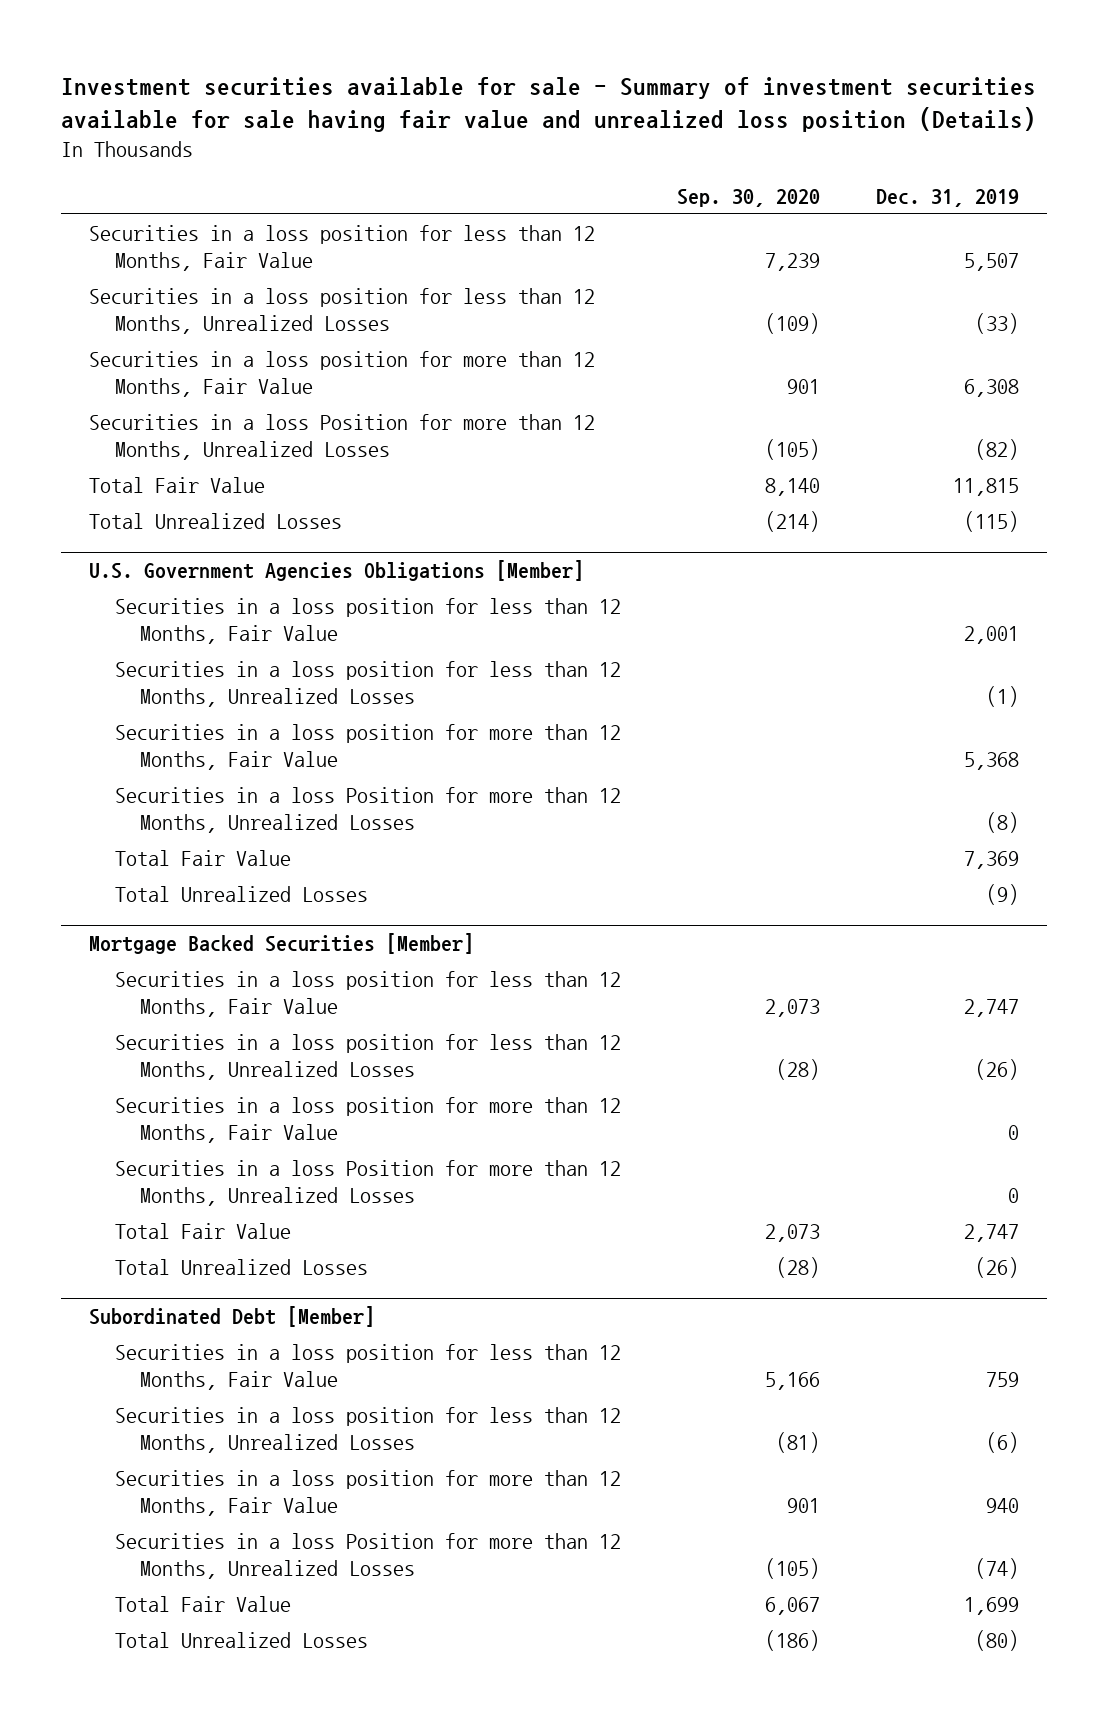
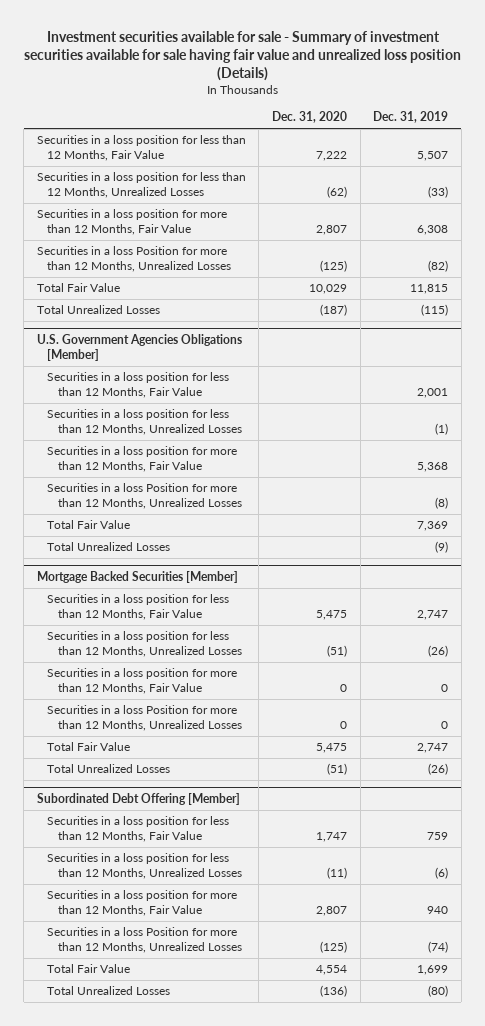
- | Sep. 30, 2020 | Dec. 31, 2019
+ | Dec. 31, 2020 | Dec. 31, 2019
- Subordinated Debt [Member]
+ Subordinated Debt Offering [Member]

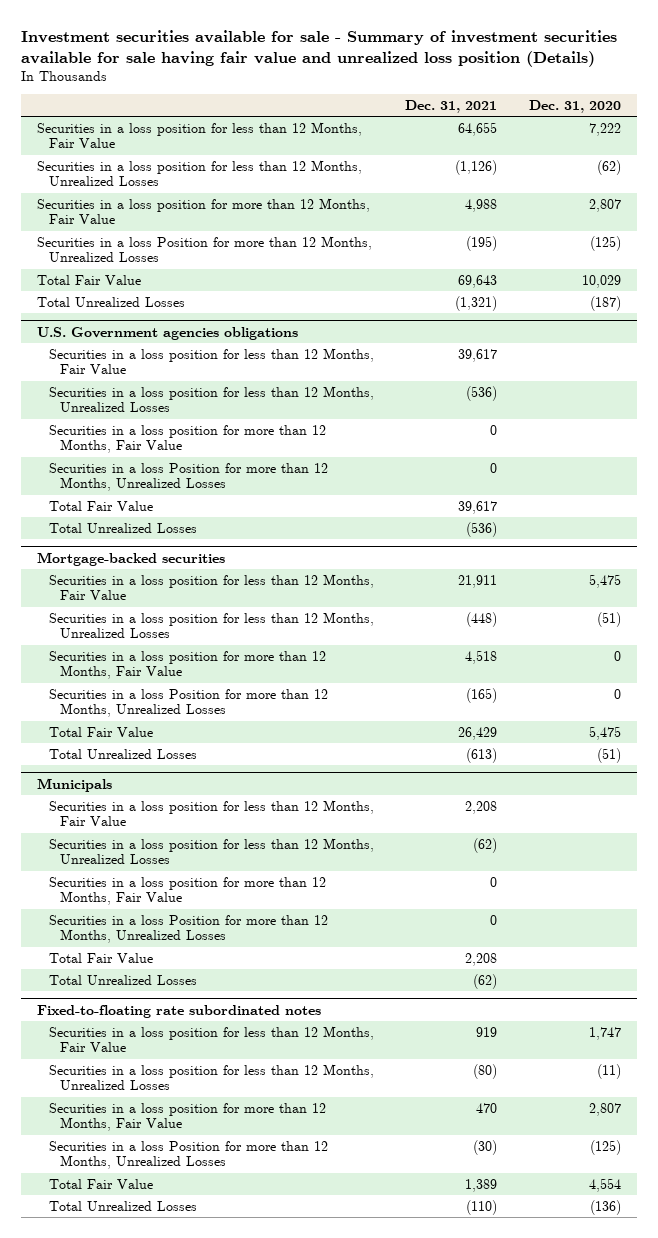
- | Dec. 31, 2020 | Dec. 31, 2019
+ | Dec. 31, 2021 | Dec. 31, 2020
- U.S. Government Agencies Obligations [Member]
+ U.S. Government agencies obligations
- Mortgage Backed Securities [Member]
+ Mortgage-backed securities
- Subordinated Debt Offering [Member]
+ Municipals
+ Securities in a loss position for less than 12 Months, Fair Value | 2,208 |
+ Securities in a loss position for less than 12 Months, Unrealized Losses | (62) |
+ Securities in a loss position for more than 12 Months, Fair Value | 0 |
+ Securities in a loss Position for more than 12 Months, Unrealized Losses | 0 |
+ Total Fair Value | 2,208 |
+ Total Unrealized Losses | (62) |
+ Fixed-to-floating rate subordinated notes

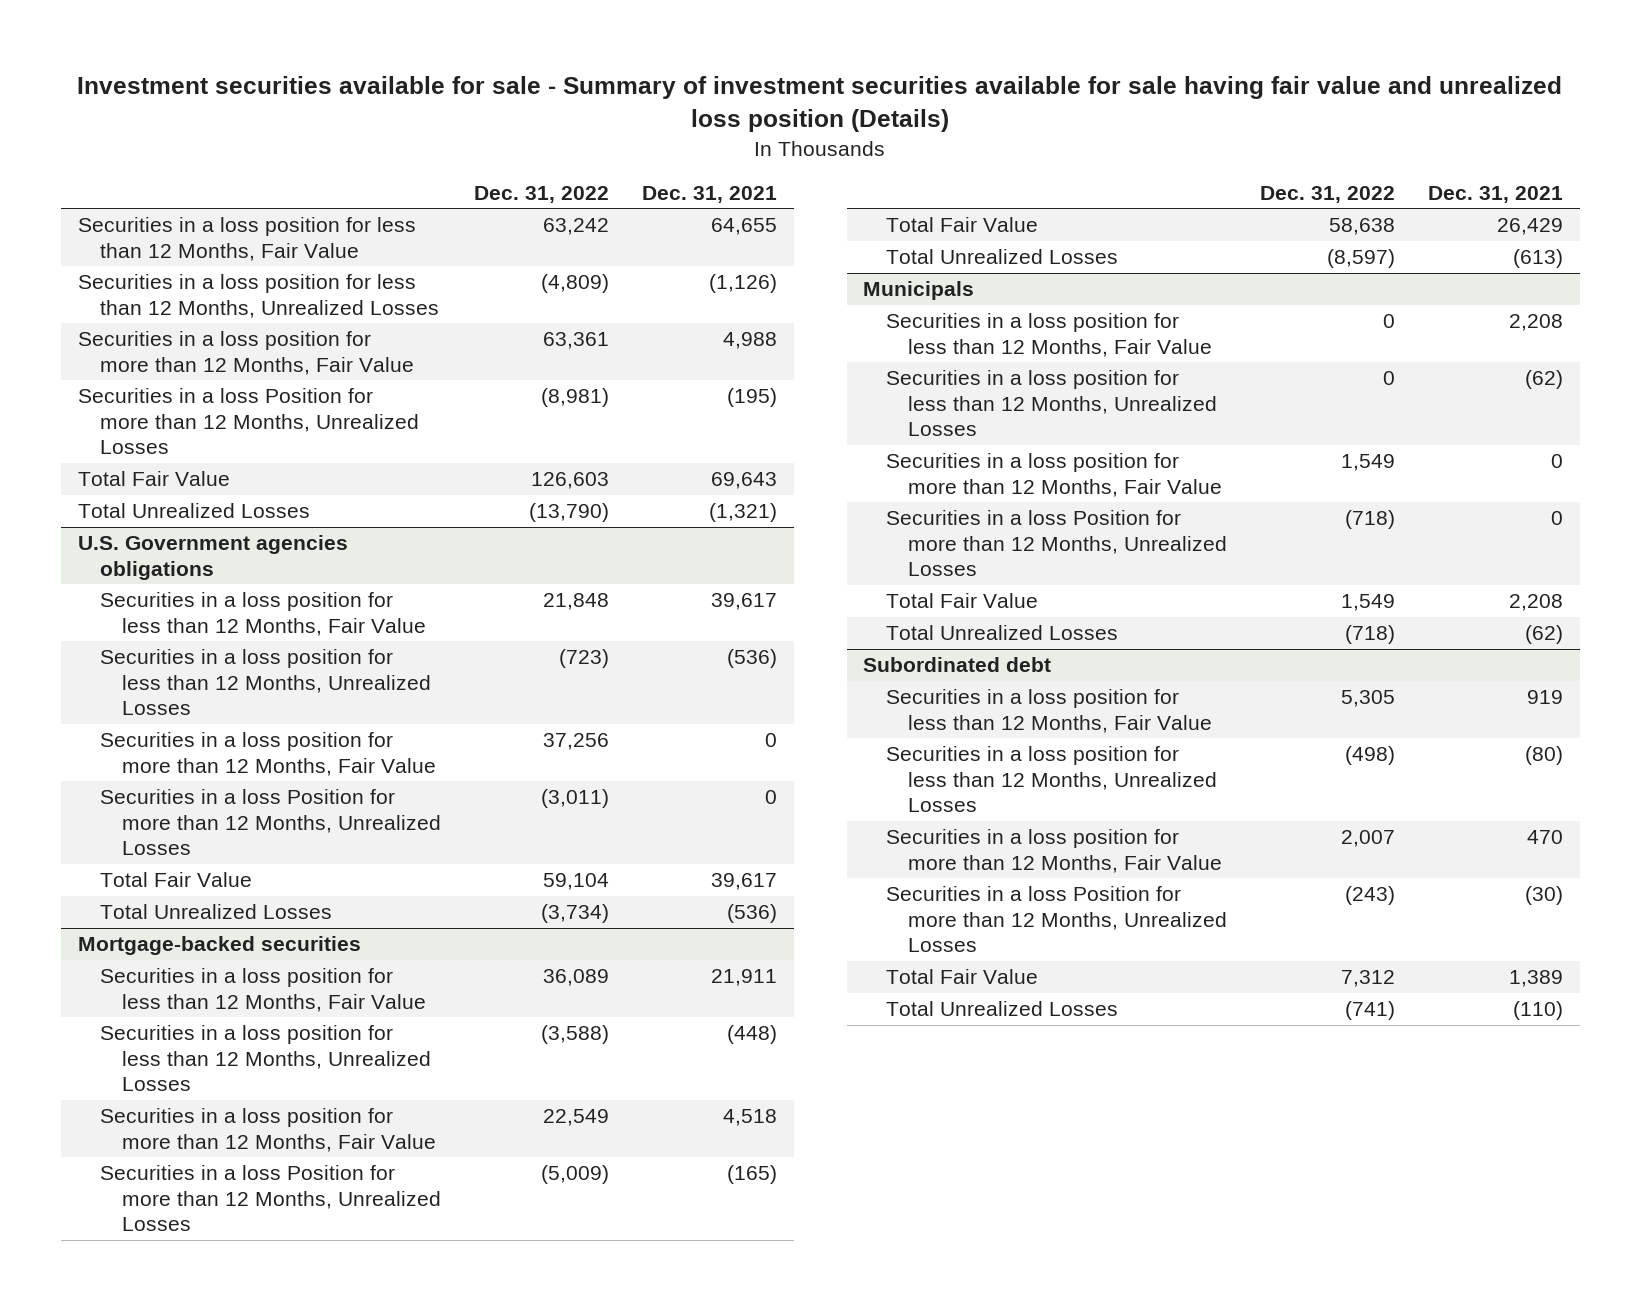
- | Dec. 31, 2021 | Dec. 31, 2020
+ | Dec. 31, 2022 | Dec. 31, 2021
- Fixed-to-floating rate subordinated notes
+ Subordinated debt

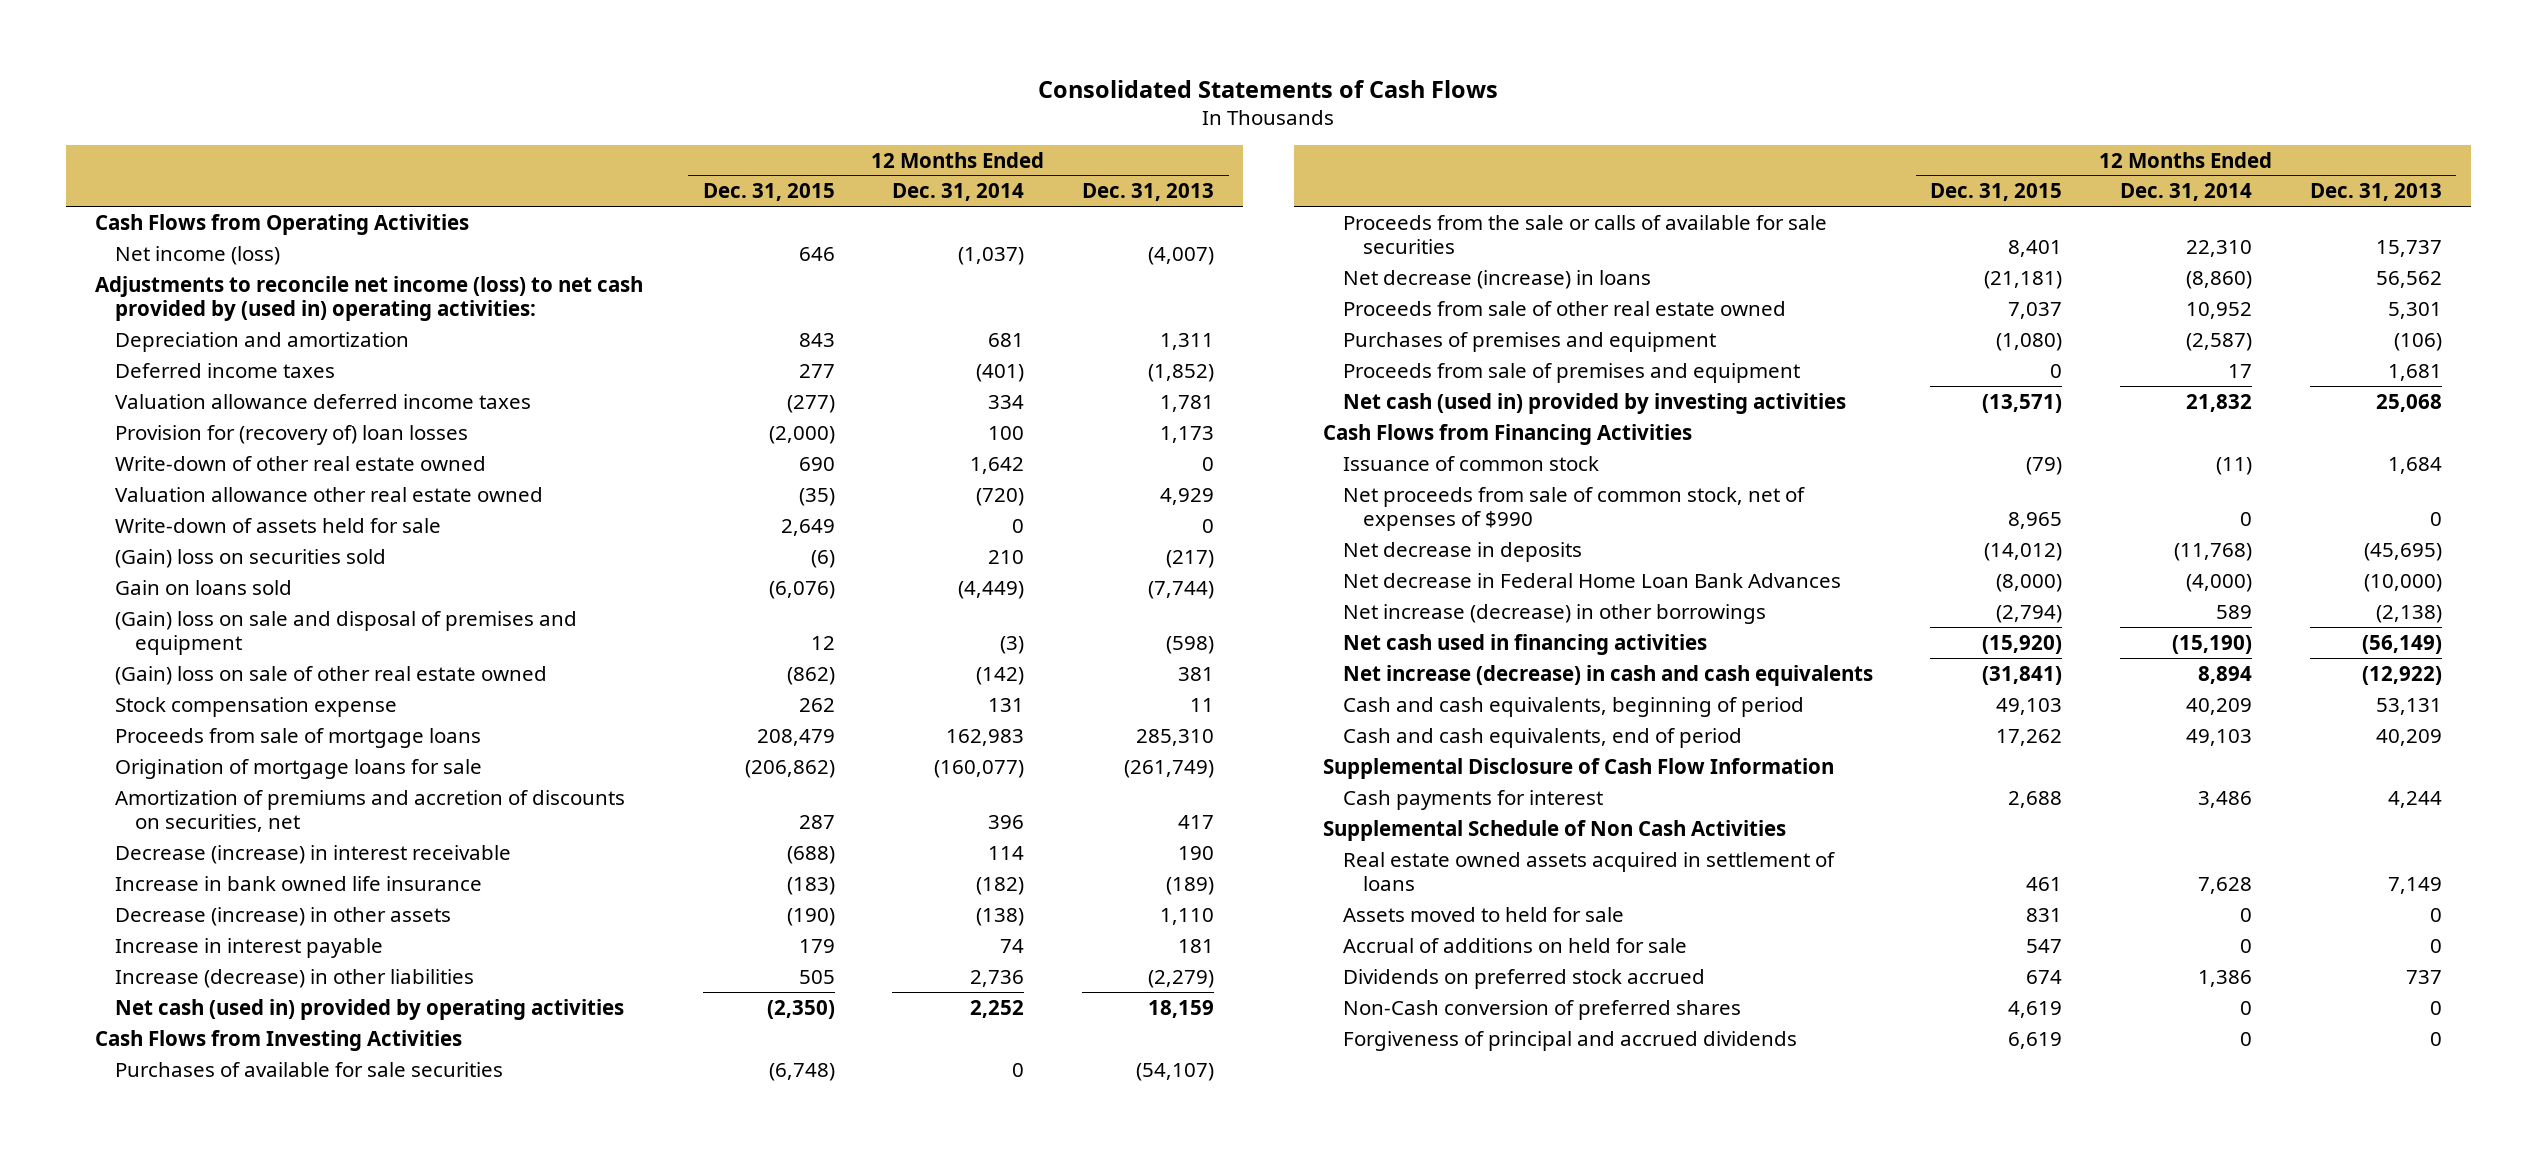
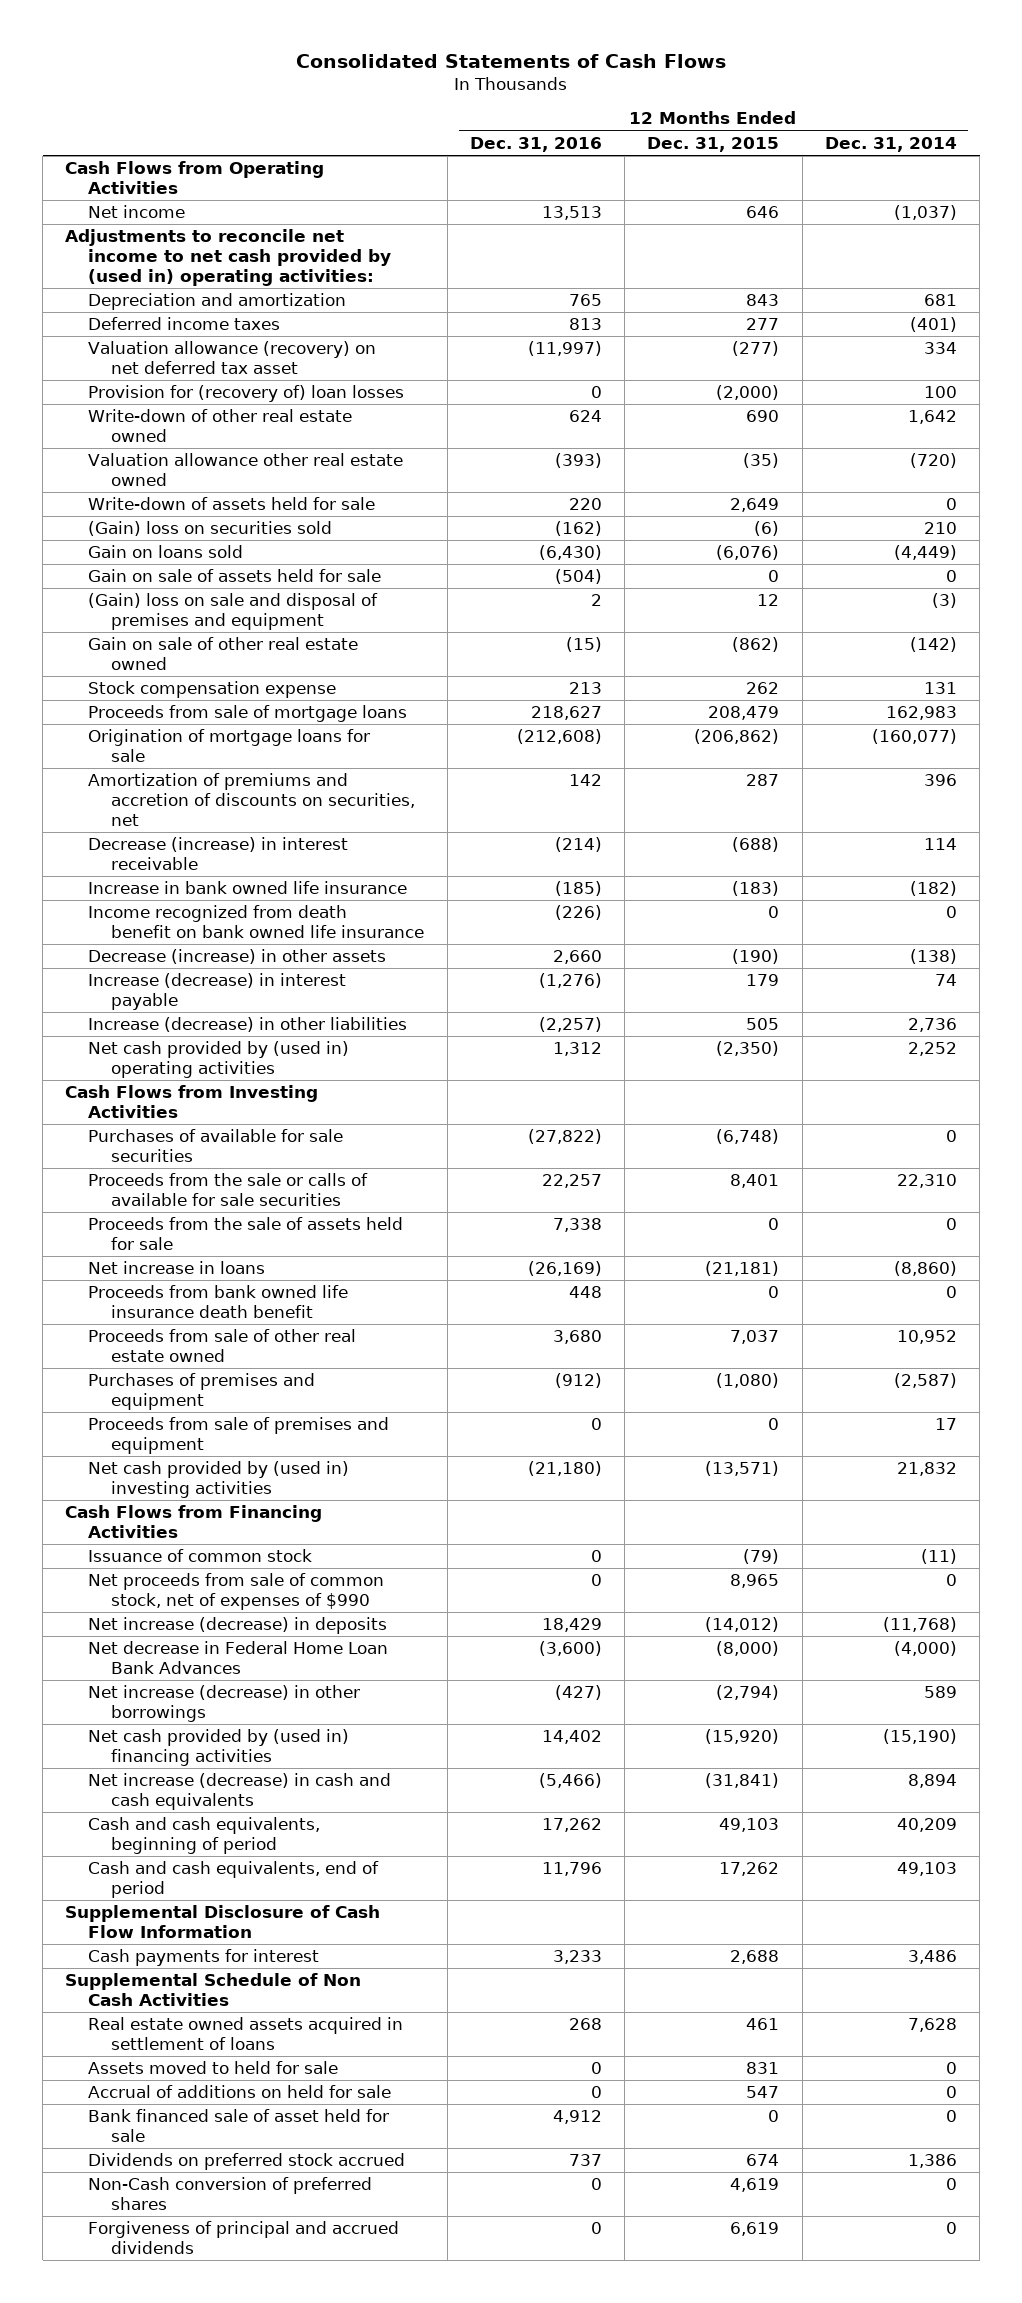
- | 12 Months Ended Dec. 31, 2015 | 12 Months Ended Dec. 31, 2014 | 12 Months Ended Dec. 31, 2013
+ | 12 Months Ended Dec. 31, 2016 | 12 Months Ended Dec. 31, 2015 | 12 Months Ended Dec. 31, 2014
- Net income (loss) | 646 | (1,037) | (4,007)
- Adjustments to reconcile net income (loss) to net cash provided by (used in) operating activities:
+ Net income | 13,513 | 646 | (1,037)
+ Adjustments to reconcile net income to net cash provided by (used in) operating activities:
- Valuation allowance deferred income taxes | (277) | 334 | 1,781
+ Valuation allowance (recovery) on net deferred tax asset | (11,997) | (277) | 334
+ Gain on sale of assets held for sale | (504) | 0 | 0
- (Gain) loss on sale of other real estate owned | (862) | (142) | 381
+ Gain on sale of other real estate owned | (15) | (862) | (142)
+ Income recognized from death benefit on bank owned life insurance | (226) | 0 | 0
- Increase in interest payable | 179 | 74 | 181
+ Increase (decrease) in interest payable | (1,276) | 179 | 74
- Net cash (used in) provided by operating activities | (2,350) | 2,252 | 18,159
+ Net cash provided by (used in) operating activities | 1,312 | (2,350) | 2,252
- Net decrease (increase) in loans | (21,181) | (8,860) | 56,562
+ Proceeds from the sale of assets held for sale | 7,338 | 0 | 0
+ Net increase in loans | (26,169) | (21,181) | (8,860)
+ Proceeds from bank owned life insurance death benefit | 448 | 0 | 0
- Net cash (used in) provided by investing activities | (13,571) | 21,832 | 25,068
+ Net cash provided by (used in) investing activities | (21,180) | (13,571) | 21,832
- Net decrease in deposits | (14,012) | (11,768) | (45,695)
+ Net increase (decrease) in deposits | 18,429 | (14,012) | (11,768)
- Net cash used in financing activities | (15,920) | (15,190) | (56,149)
+ Net cash provided by (used in) financing activities | 14,402 | (15,920) | (15,190)
+ Bank financed sale of asset held for sale | 4,912 | 0 | 0

